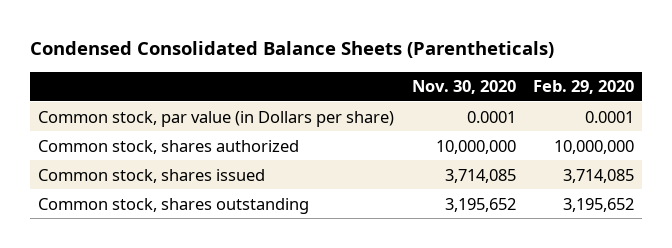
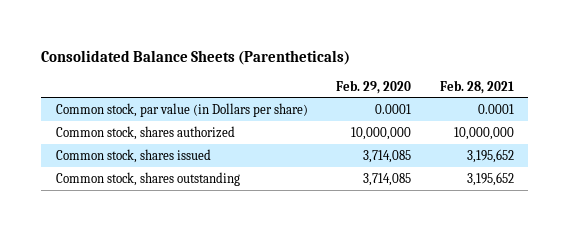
- Condensed Consolidated Balance Sheets (Parentheticals)
+ Consolidated Balance Sheets (Parentheticals)
- | Nov. 30, 2020 | Feb. 29, 2020
+ | Feb. 29, 2020 | Feb. 28, 2021
- Common stock, shares outstanding | 3,195,652 | 3,195,652
+ Common stock, shares outstanding | 3,714,085 | 3,195,652

